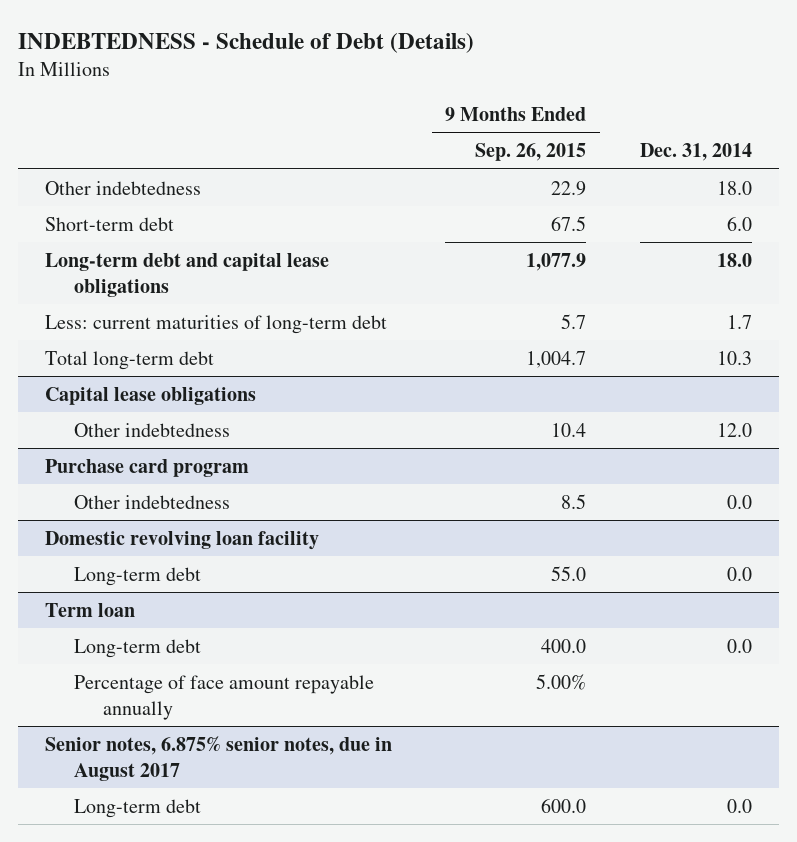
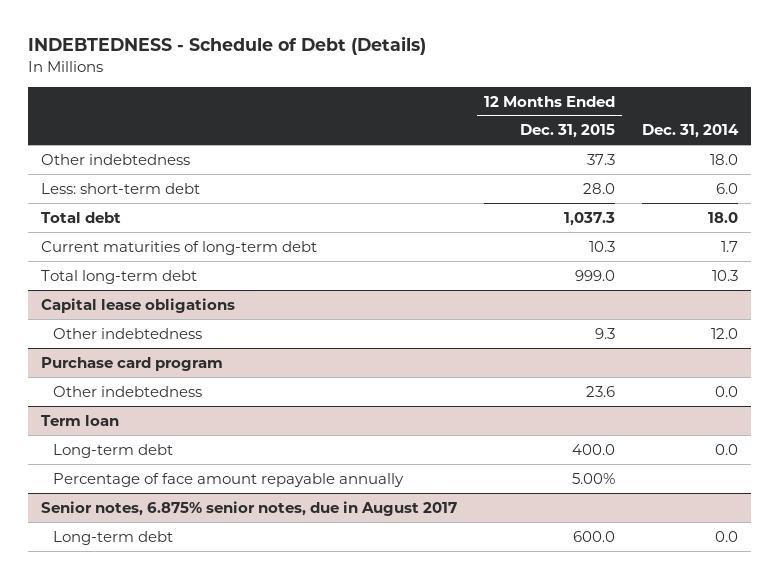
- | 9 Months Ended Sep. 26, 2015 | Dec. 31, 2014
+ | 12 Months Ended Dec. 31, 2015 | Dec. 31, 2014
- Short-term debt | 67.5 | 6.0
- Long-term debt and capital lease obligations | 1,077.9 | 18.0
- Less: current maturities of long-term debt | 5.7 | 1.7
+ Less: short-term debt | 28.0 | 6.0
+ Total debt | 1,037.3 | 18.0
+ Current maturities of long-term debt | 10.3 | 1.7
- Domestic revolving loan facility
- Long-term debt | 55.0 | 0.0

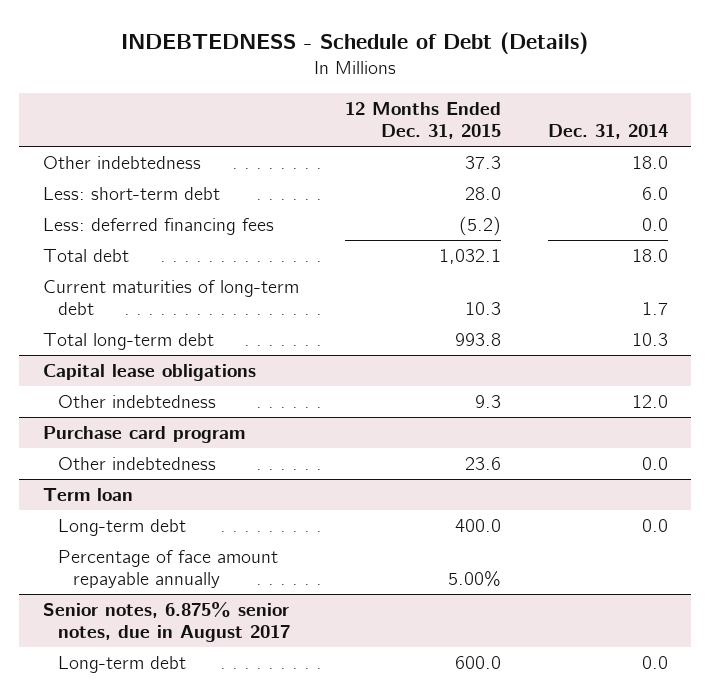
- Total debt | 1,037.3 | 18.0
+ Less: deferred financing fees | (5.2) | 0.0
+ Total debt | 1,032.1 | 18.0
- Total long-term debt | 999.0 | 10.3
+ Total long-term debt | 993.8 | 10.3

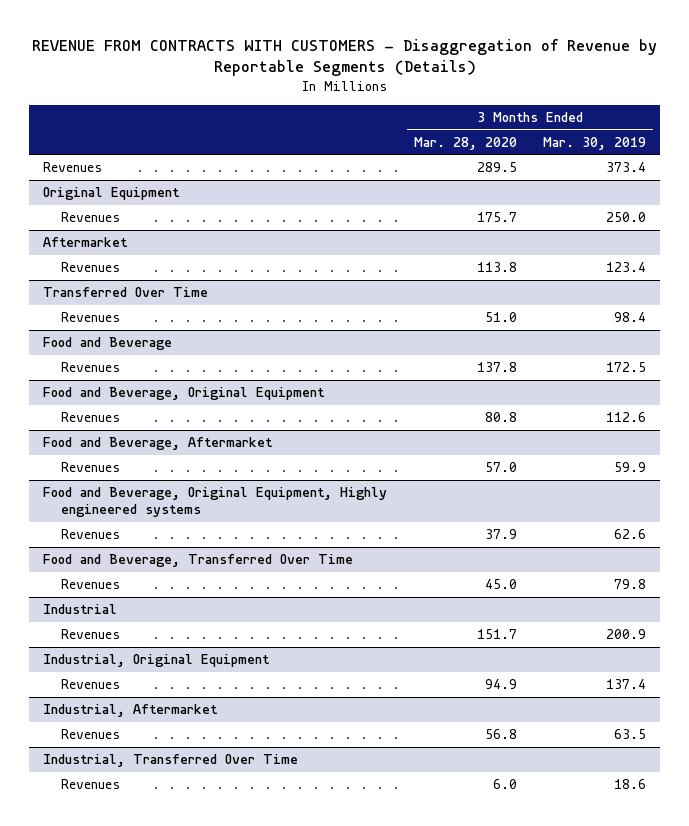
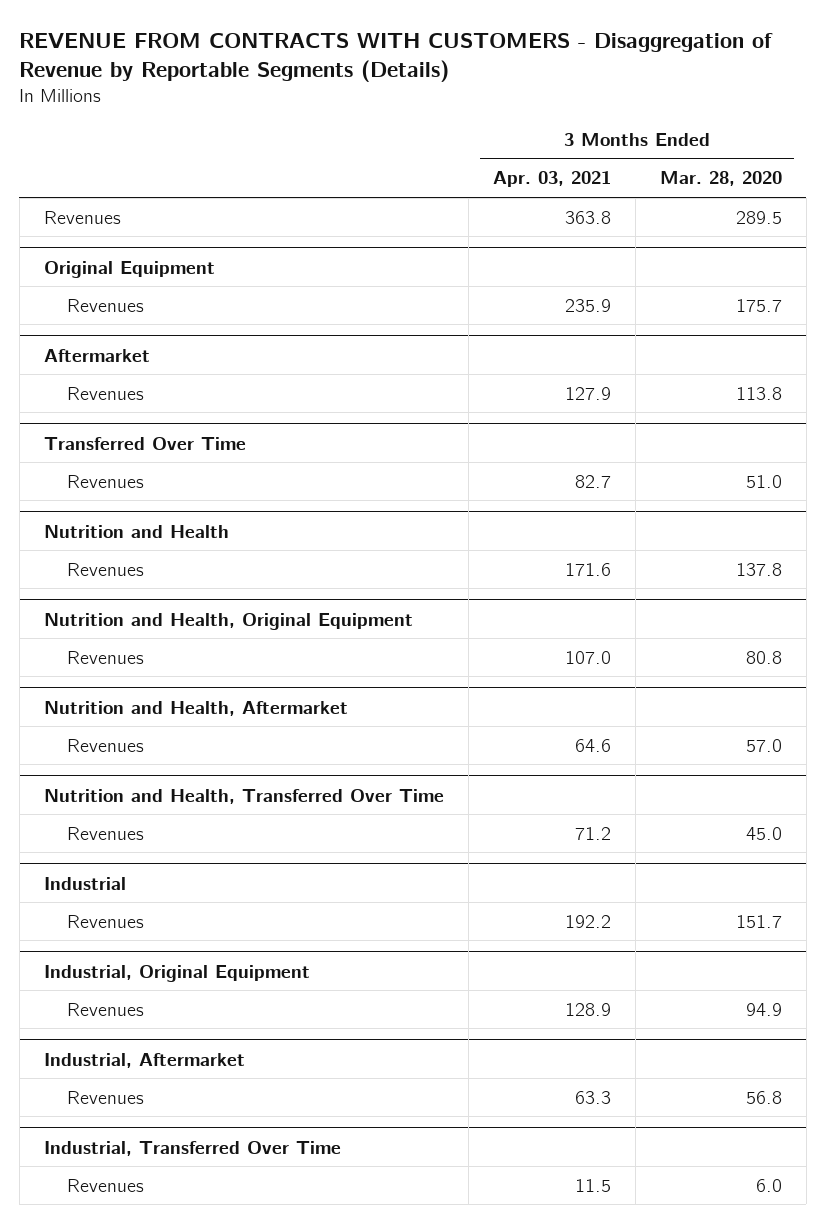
- | 3 Months Ended Mar. 28, 2020 | 3 Months Ended Mar. 30, 2019
+ | 3 Months Ended Apr. 03, 2021 | 3 Months Ended Mar. 28, 2020
- Food and Beverage
+ Nutrition and Health
- Food and Beverage, Original Equipment
+ Nutrition and Health, Original Equipment
- Food and Beverage, Aftermarket
+ Nutrition and Health, Aftermarket
- Food and Beverage, Original Equipment, Highly engineered systems
- Revenues | 37.9 | 62.6
- Food and Beverage, Transferred Over Time
+ Nutrition and Health, Transferred Over Time

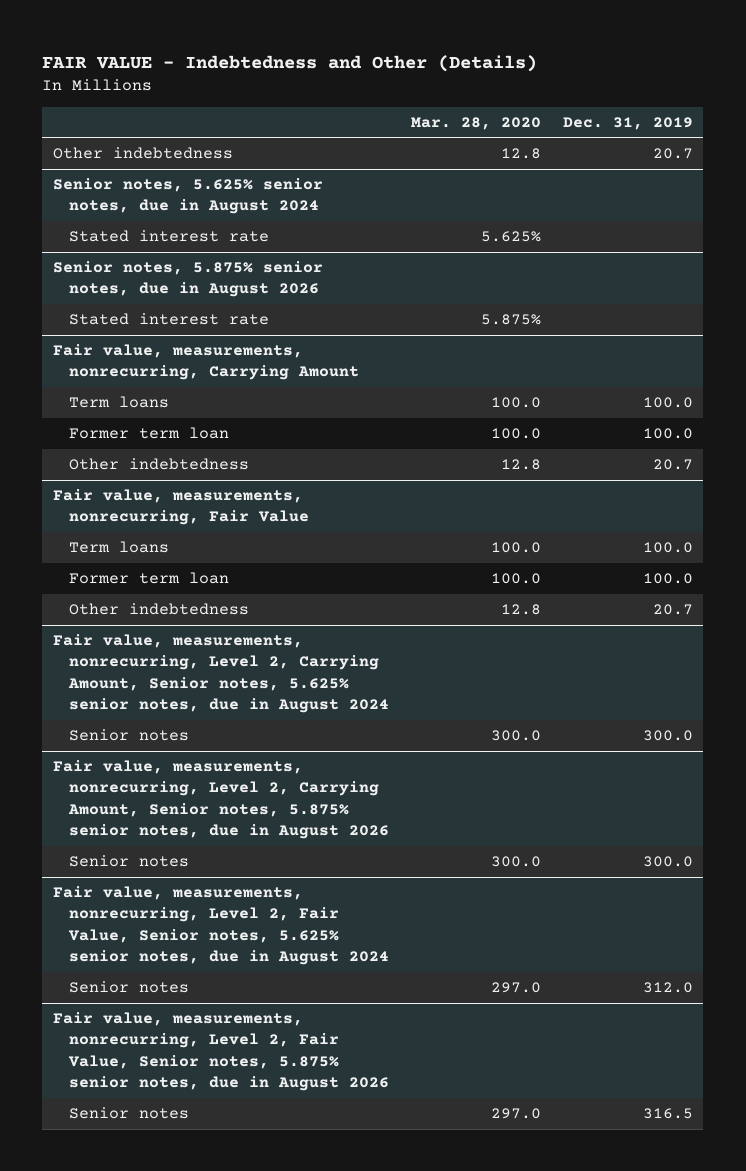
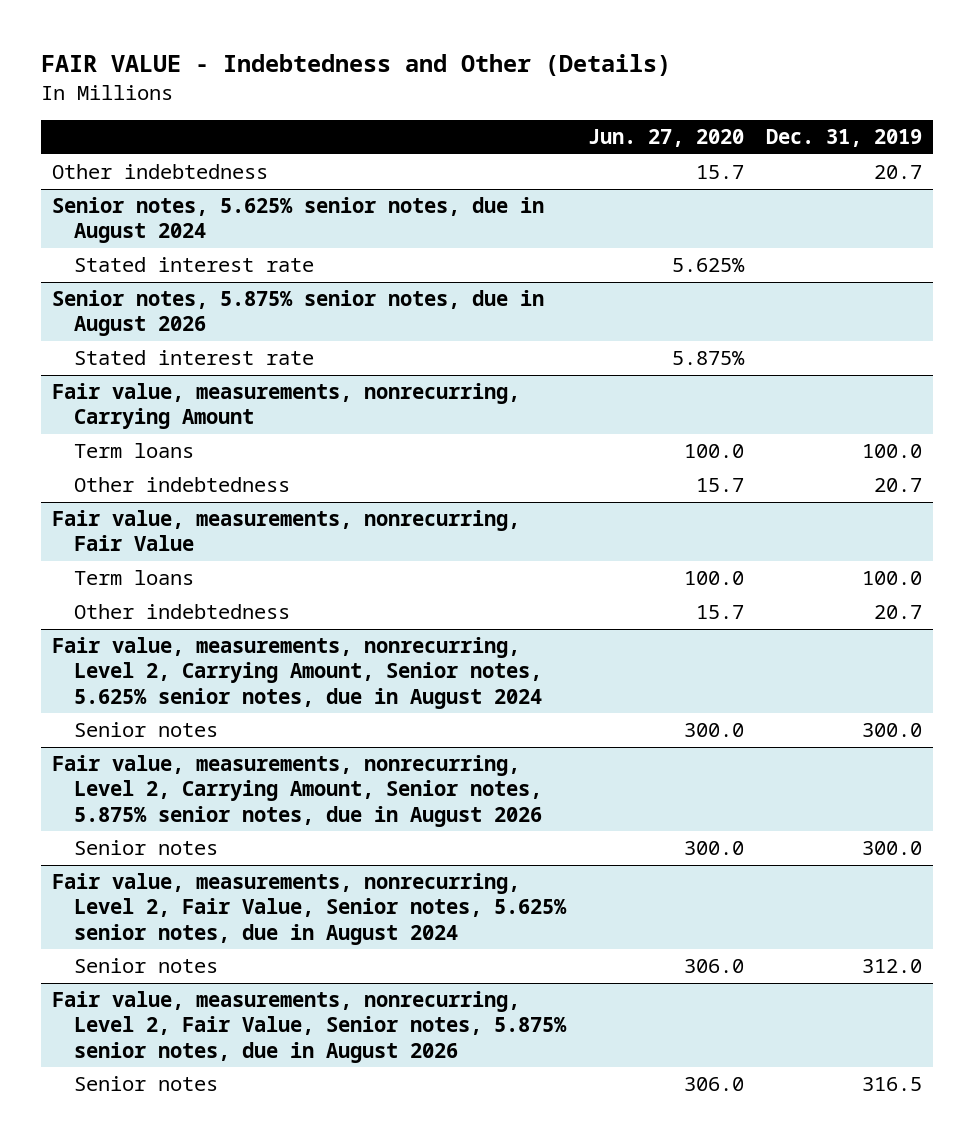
- | Mar. 28, 2020 | Dec. 31, 2019
+ | Jun. 27, 2020 | Dec. 31, 2019
@ Fair value, measurements, nonrecurring, Carrying Amount
- Former term loan | 100.0 | 100.0
@ Fair value, measurements, nonrecurring, Fair Value
- Former term loan | 100.0 | 100.0

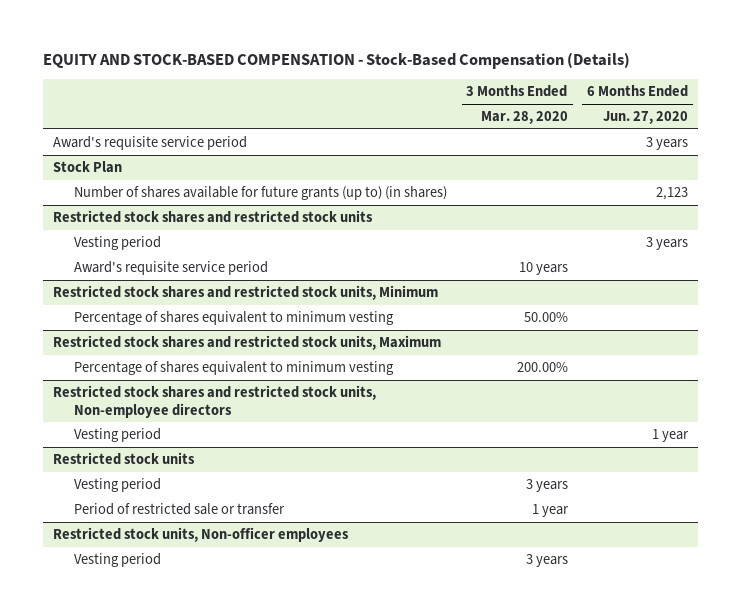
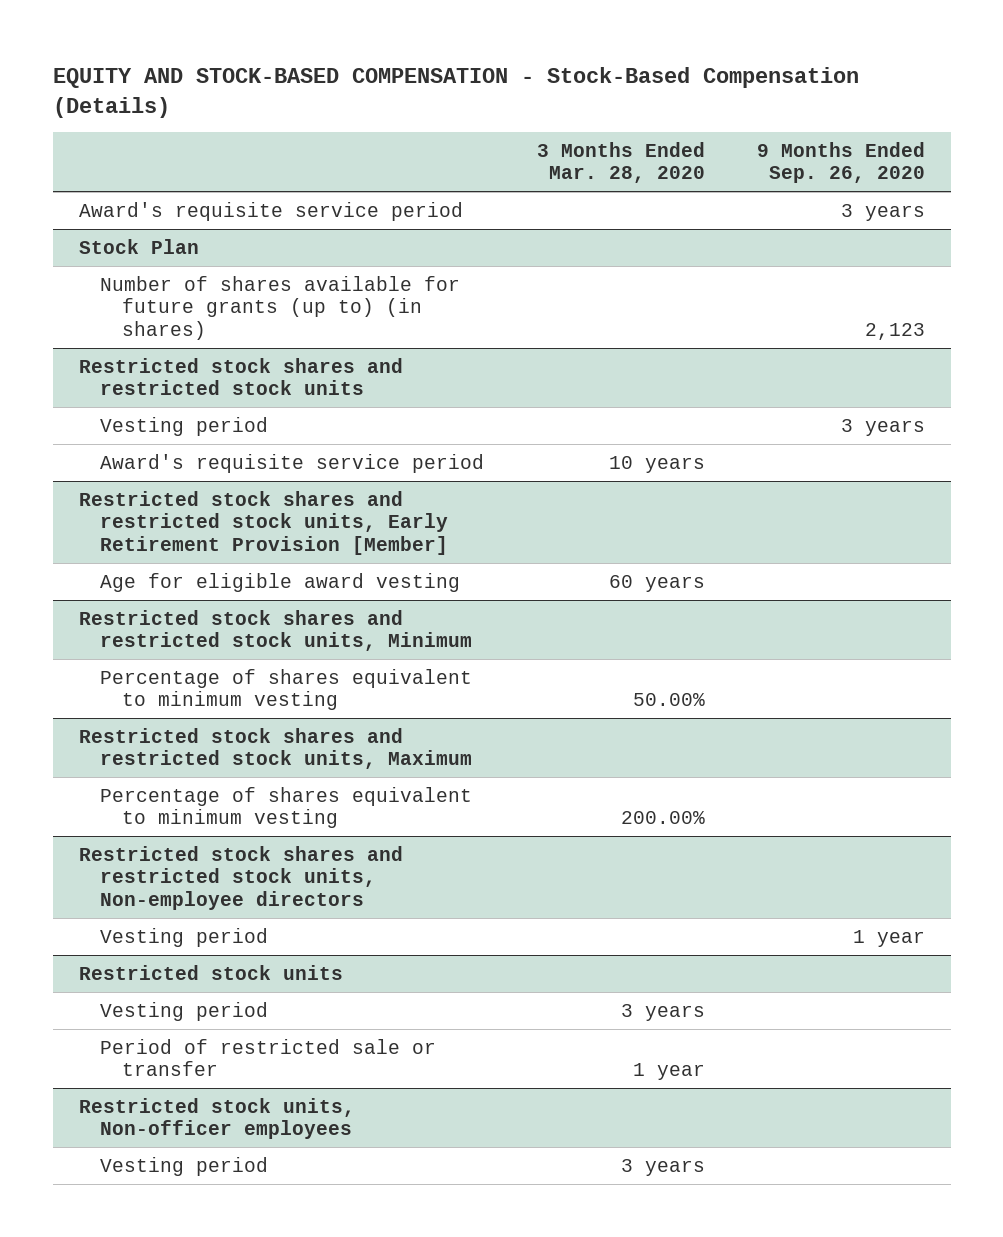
- | 3 Months Ended Mar. 28, 2020 | 6 Months Ended Jun. 27, 2020
+ | 3 Months Ended Mar. 28, 2020 | 9 Months Ended Sep. 26, 2020
+ Restricted stock shares and restricted stock units, Early Retirement Provision [Member]
+ Age for eligible award vesting | 60 years |

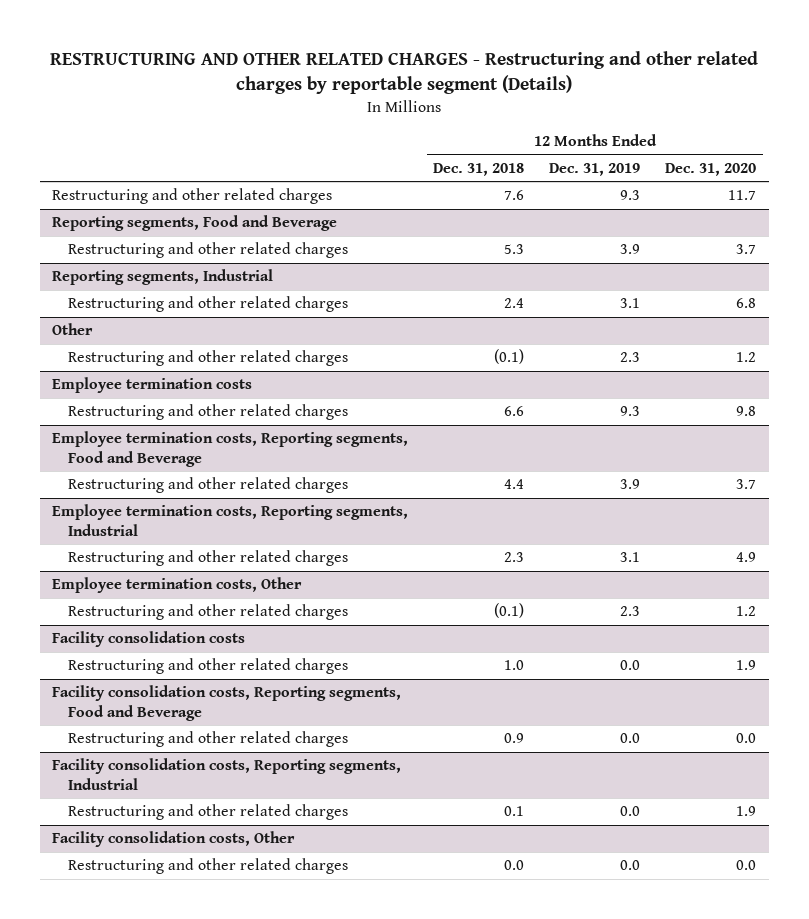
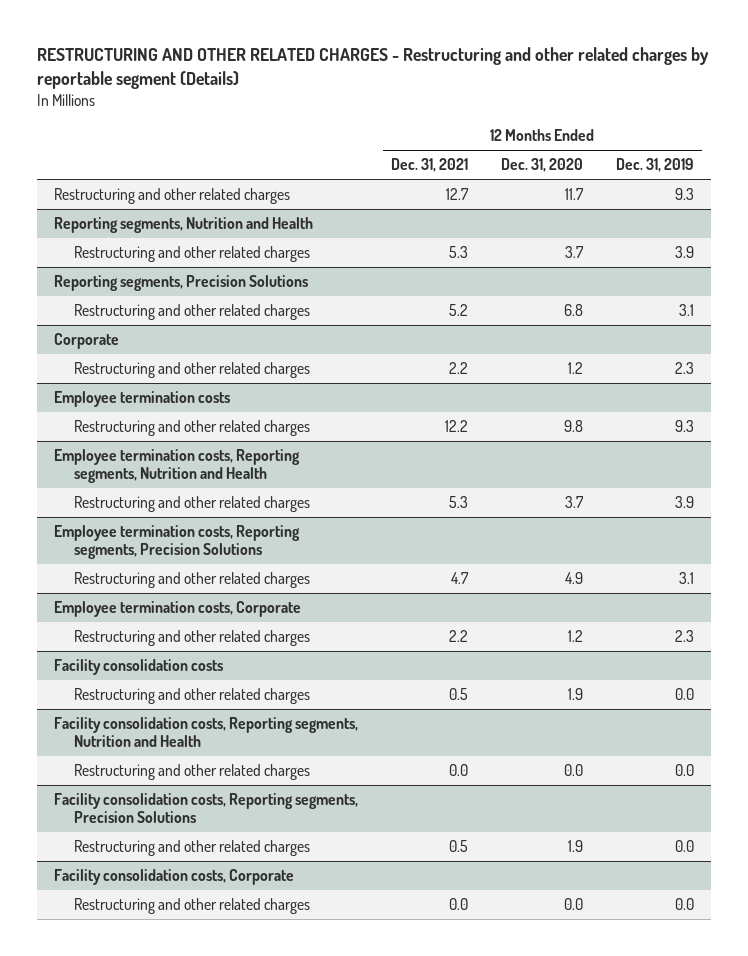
- | 12 Months Ended Dec. 31, 2018 | 12 Months Ended Dec. 31, 2019 | 12 Months Ended Dec. 31, 2020
+ | 12 Months Ended Dec. 31, 2021 | 12 Months Ended Dec. 31, 2020 | 12 Months Ended Dec. 31, 2019
- Reporting segments, Food and Beverage
+ Reporting segments, Nutrition and Health
- Reporting segments, Industrial
+ Reporting segments, Precision Solutions
- Other
+ Corporate
- Employee termination costs, Reporting segments, Food and Beverage
+ Employee termination costs, Reporting segments, Nutrition and Health
- Employee termination costs, Reporting segments, Industrial
+ Employee termination costs, Reporting segments, Precision Solutions
- Employee termination costs, Other
+ Employee termination costs, Corporate
- Facility consolidation costs, Reporting segments, Food and Beverage
+ Facility consolidation costs, Reporting segments, Nutrition and Health
- Facility consolidation costs, Reporting segments, Industrial
+ Facility consolidation costs, Reporting segments, Precision Solutions
- Facility consolidation costs, Other
+ Facility consolidation costs, Corporate

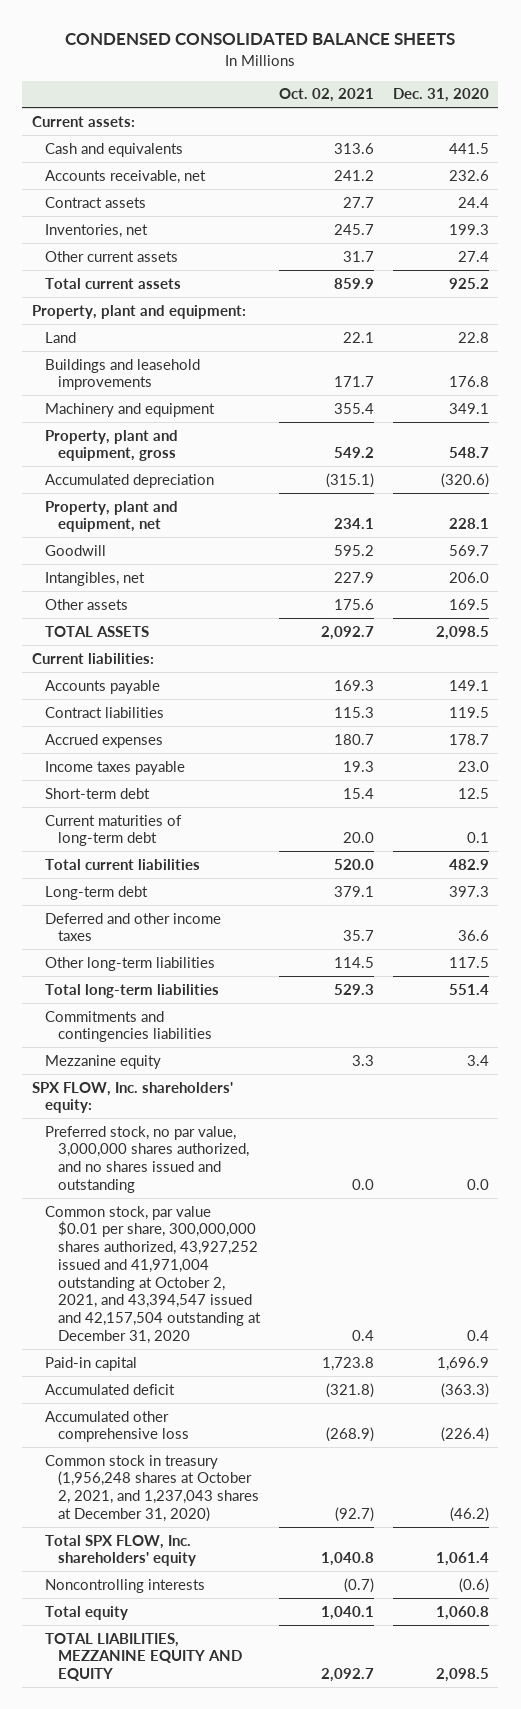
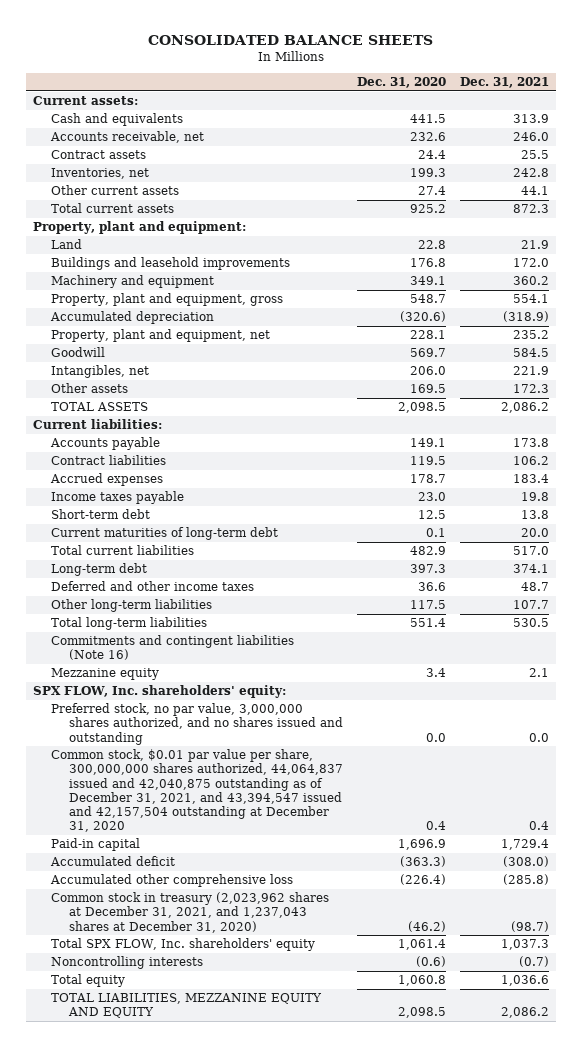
- CONDENSED CONSOLIDATED BALANCE SHEETS
+ CONSOLIDATED BALANCE SHEETS
- | Oct. 02, 2021 | Dec. 31, 2020
+ | Dec. 31, 2020 | Dec. 31, 2021
- Commitments and contingencies liabilities
+ Commitments and contingent liabilities (Note 16)
- Common stock, par value $0.01 per share, 300,000,000 shares authorized, 43,927,252 issued and 41,971,004 outstanding at October 2, 2021, and 43,394,547 issued and 42,157,504 outstanding at December 31, 2020 | 0.4 | 0.4
+ Common stock, $0.01 par value per share, 300,000,000 shares authorized, 44,064,837 issued and 42,040,875 outstanding as of December 31, 2021, and 43,394,547 issued and 42,157,504 outstanding at December 31, 2020 | 0.4 | 0.4
- Common stock in treasury (1,956,248 shares at October 2, 2021, and 1,237,043 shares at December 31, 2020) | (92.7) | (46.2)
+ Common stock in treasury (2,023,962 shares at December 31, 2021, and 1,237,043 shares at December 31, 2020) | (46.2) | (98.7)

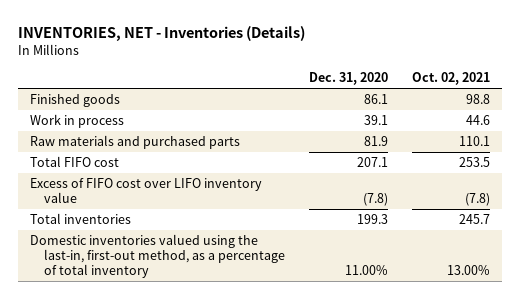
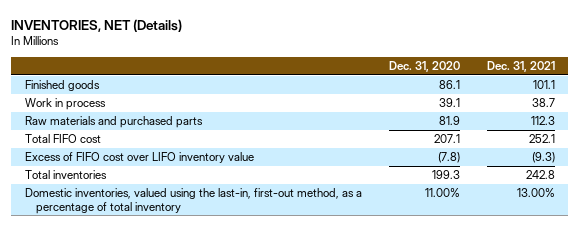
- INVENTORIES, NET - Inventories (Details)
+ INVENTORIES, NET (Details)
- | Dec. 31, 2020 | Oct. 02, 2021
+ | Dec. 31, 2020 | Dec. 31, 2021
- Domestic inventories valued using the last-in, first-out method, as a percentage of total inventory | 11.00% | 13.00%
+ Domestic inventories, valued using the last-in, first-out method, as a percentage of total inventory | 11.00% | 13.00%

